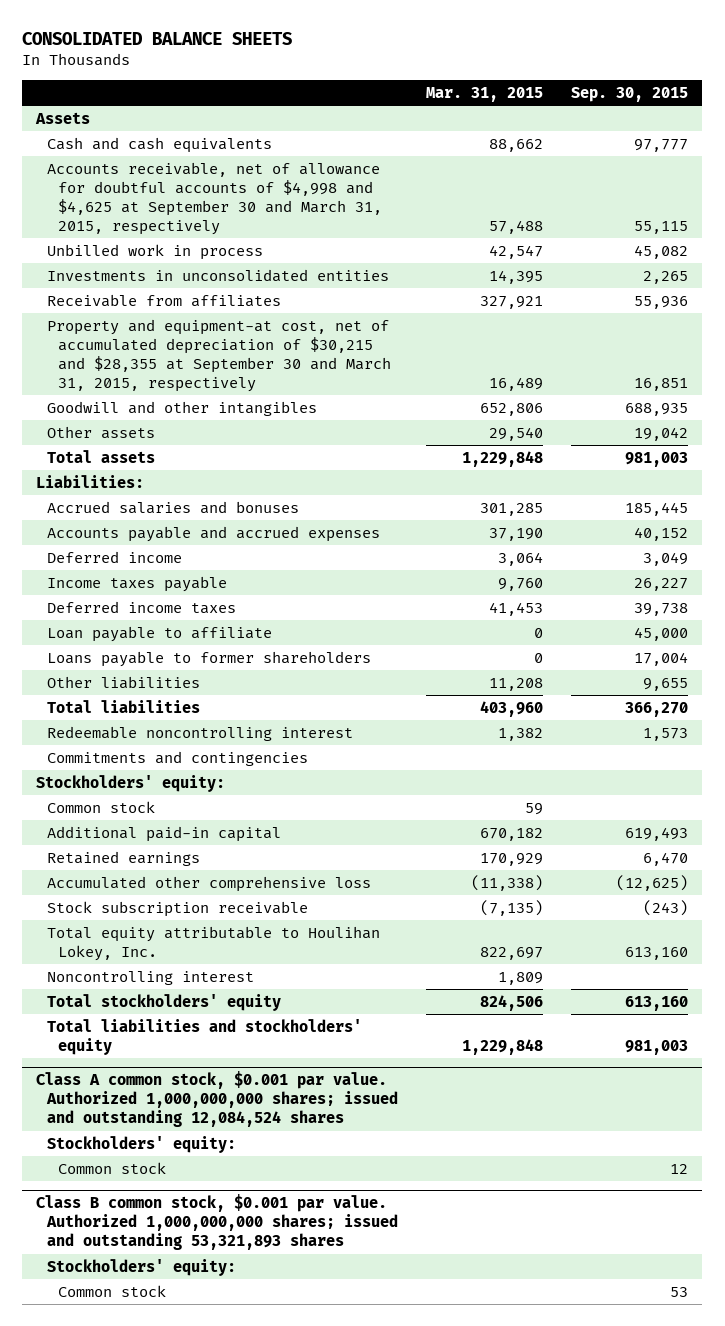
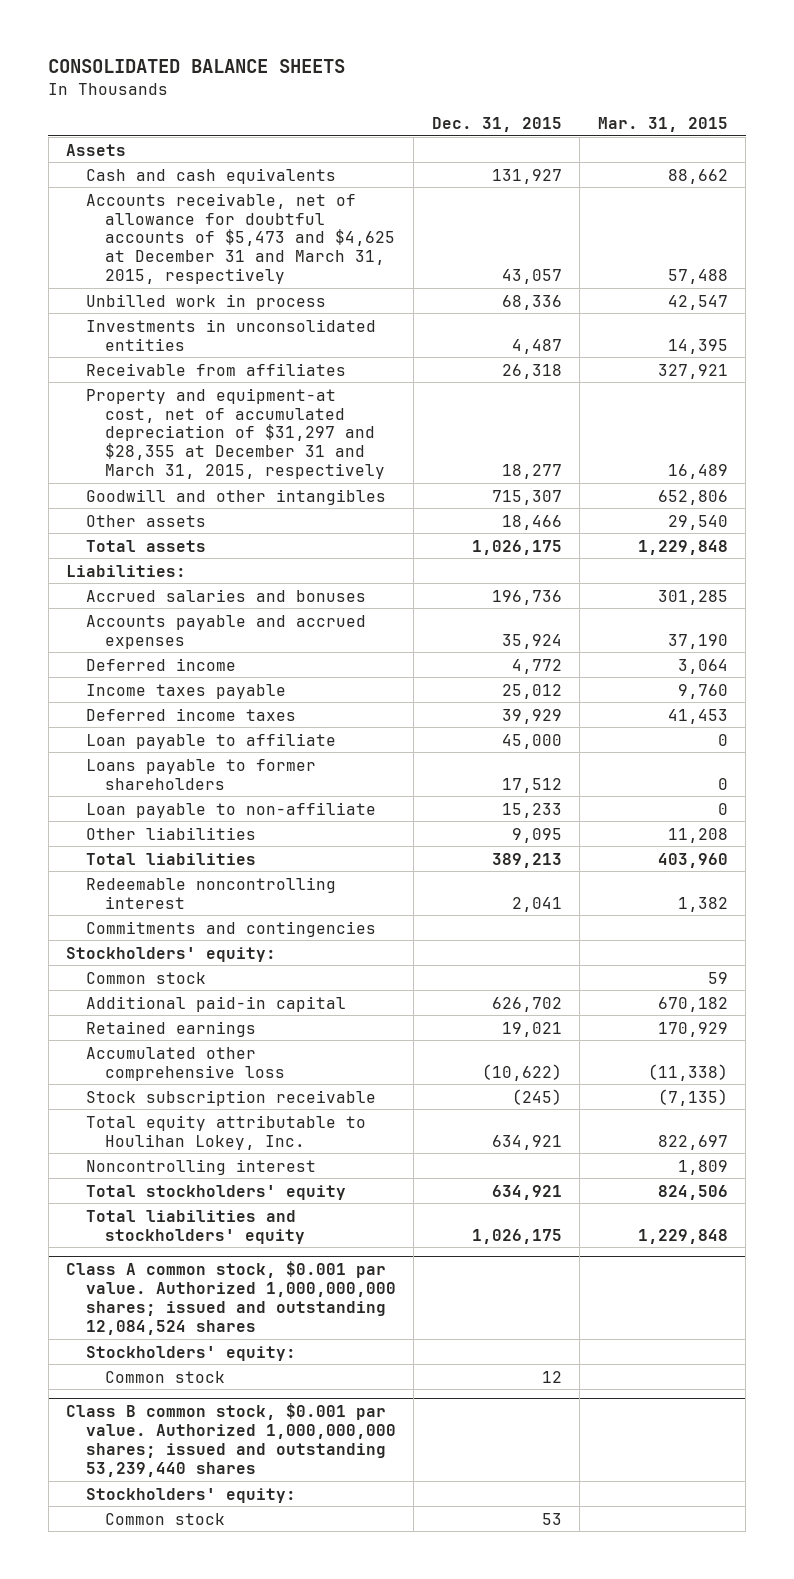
- | Mar. 31, 2015 | Sep. 30, 2015
+ | Dec. 31, 2015 | Mar. 31, 2015
- Accounts receivable, net of allowance for doubtful accounts of $4,998 and $4,625 at September 30 and March 31, 2015, respectively | 57,488 | 55,115
+ Accounts receivable, net of allowance for doubtful accounts of $5,473 and $4,625 at December 31 and March 31, 2015, respectively | 43,057 | 57,488
- Property and equipment-at cost, net of accumulated depreciation of $30,215 and $28,355 at September 30 and March 31, 2015, respectively | 16,489 | 16,851
+ Property and equipment-at cost, net of accumulated depreciation of $31,297 and $28,355 at December 31 and March 31, 2015, respectively | 18,277 | 16,489
+ Loan payable to non-affiliate | 15,233 | 0
- Class B common stock, $0.001 par value. Authorized 1,000,000,000 shares; issued and outstanding 53,321,893 shares
+ Class B common stock, $0.001 par value. Authorized 1,000,000,000 shares; issued and outstanding 53,239,440 shares

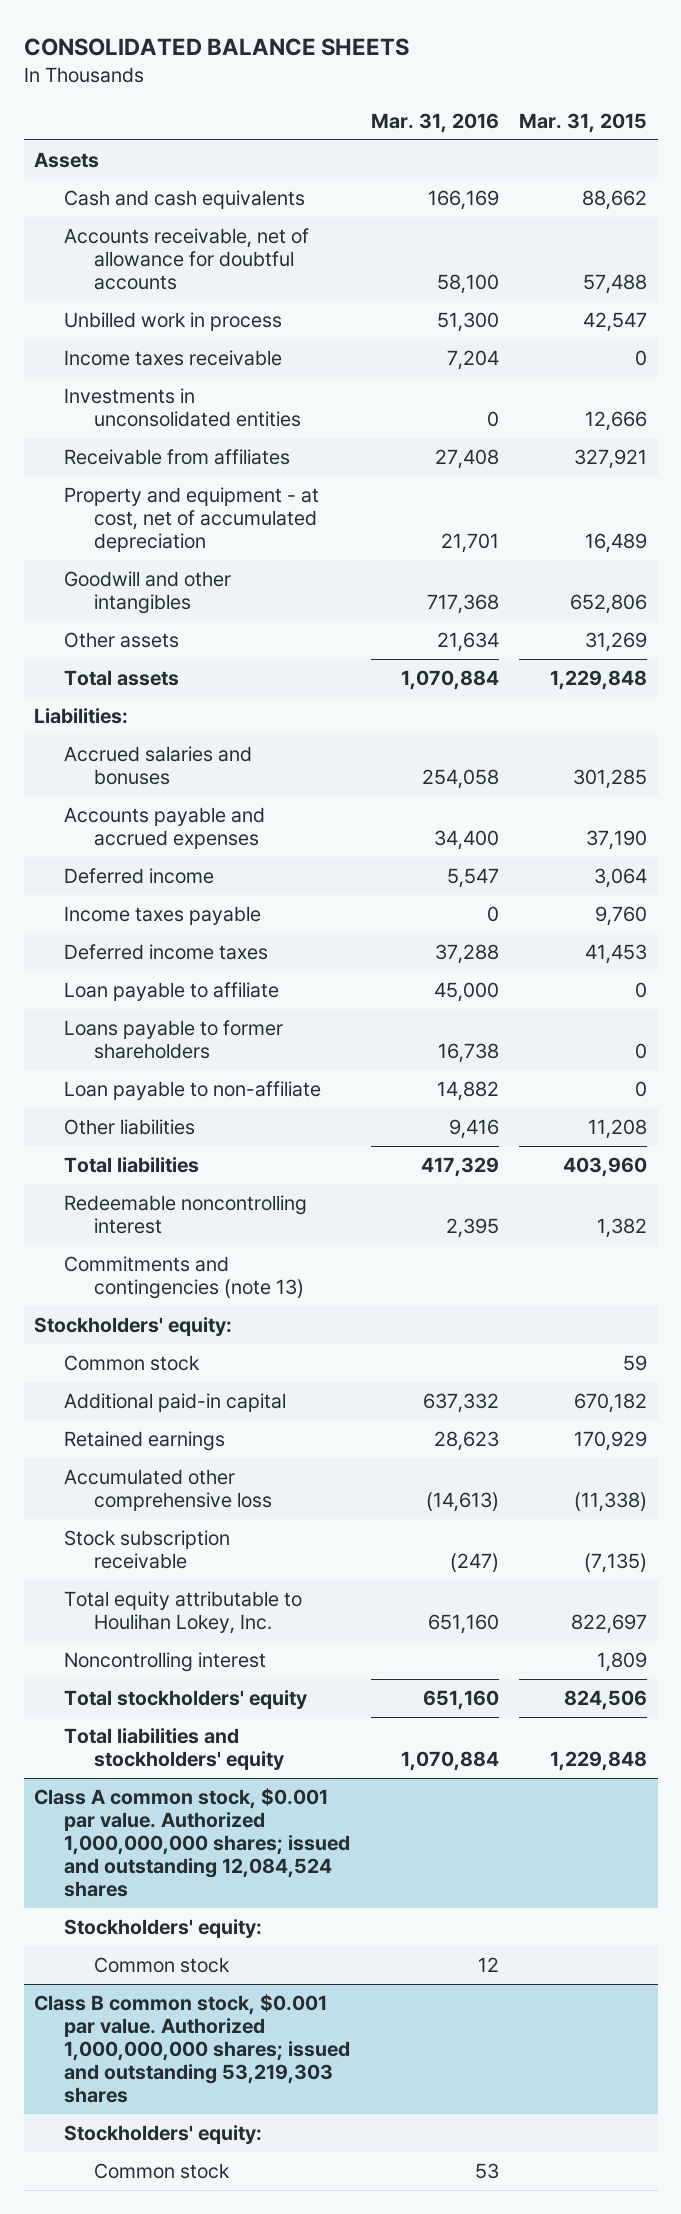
- | Dec. 31, 2015 | Mar. 31, 2015
+ | Mar. 31, 2016 | Mar. 31, 2015
- Accounts receivable, net of allowance for doubtful accounts of $5,473 and $4,625 at December 31 and March 31, 2015, respectively | 43,057 | 57,488
+ Accounts receivable, net of allowance for doubtful accounts | 58,100 | 57,488
- Investments in unconsolidated entities | 4,487 | 14,395
+ Income taxes receivable | 7,204 | 0
+ Investments in unconsolidated entities | 0 | 12,666
- Property and equipment-at cost, net of accumulated depreciation of $31,297 and $28,355 at December 31 and March 31, 2015, respectively | 18,277 | 16,489
+ Property and equipment - at cost, net of accumulated depreciation | 21,701 | 16,489
- Other assets | 18,466 | 29,540
+ Other assets | 21,634 | 31,269
- Commitments and contingencies
+ Commitments and contingencies (note 13)
- Class B common stock, $0.001 par value. Authorized 1,000,000,000 shares; issued and outstanding 53,239,440 shares
+ Class B common stock, $0.001 par value. Authorized 1,000,000,000 shares; issued and outstanding 53,219,303 shares

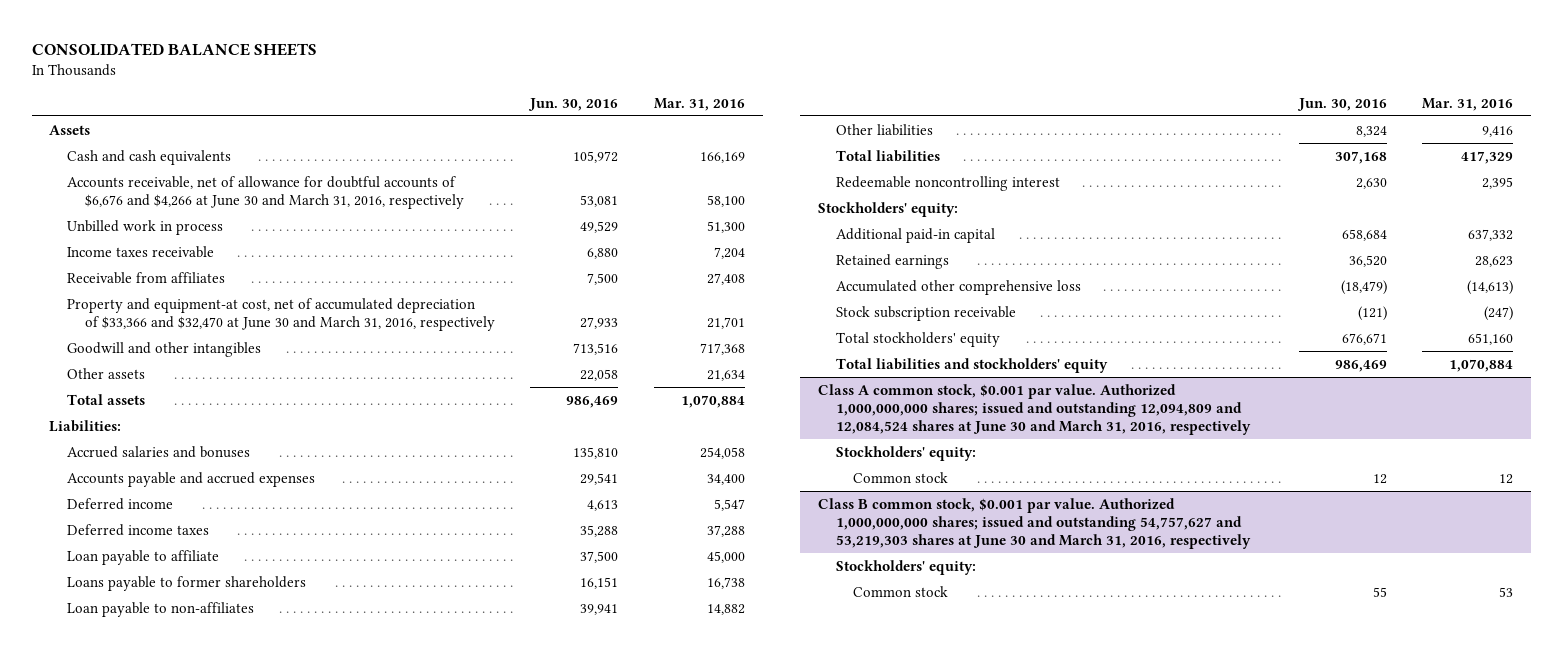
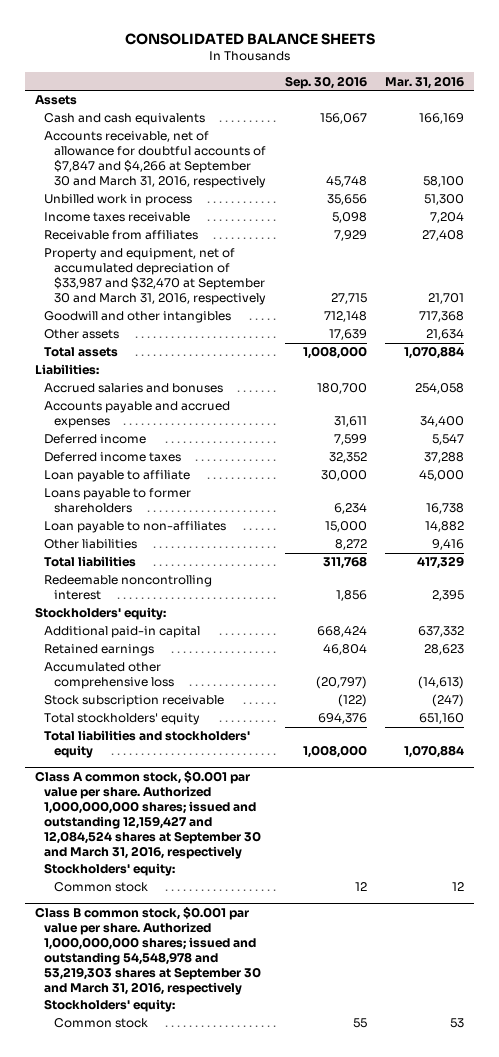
- | Jun. 30, 2016 | Mar. 31, 2016
+ | Sep. 30, 2016 | Mar. 31, 2016
- Accounts receivable, net of allowance for doubtful accounts of $6,676 and $4,266 at June 30 and March 31, 2016, respectively | 53,081 | 58,100
+ Accounts receivable, net of allowance for doubtful accounts of $7,847 and $4,266 at September 30 and March 31, 2016, respectively | 45,748 | 58,100
- Property and equipment-at cost, net of accumulated depreciation of $33,366 and $32,470 at June 30 and March 31, 2016, respectively | 27,933 | 21,701
+ Property and equipment, net of accumulated depreciation of $33,987 and $32,470 at September 30 and March 31, 2016, respectively | 27,715 | 21,701
- Class A common stock, $0.001 par value. Authorized 1,000,000,000 shares; issued and outstanding 12,094,809 and 12,084,524 shares at June 30 and March 31, 2016, respectively
+ Class A common stock, $0.001 par value per share. Authorized 1,000,000,000 shares; issued and outstanding 12,159,427 and 12,084,524 shares at September 30 and March 31, 2016, respectively
- Class B common stock, $0.001 par value. Authorized 1,000,000,000 shares; issued and outstanding 54,757,627 and 53,219,303 shares at June 30 and March 31, 2016, respectively
+ Class B common stock, $0.001 par value per share. Authorized 1,000,000,000 shares; issued and outstanding 54,548,978 and 53,219,303 shares at September 30 and March 31, 2016, respectively

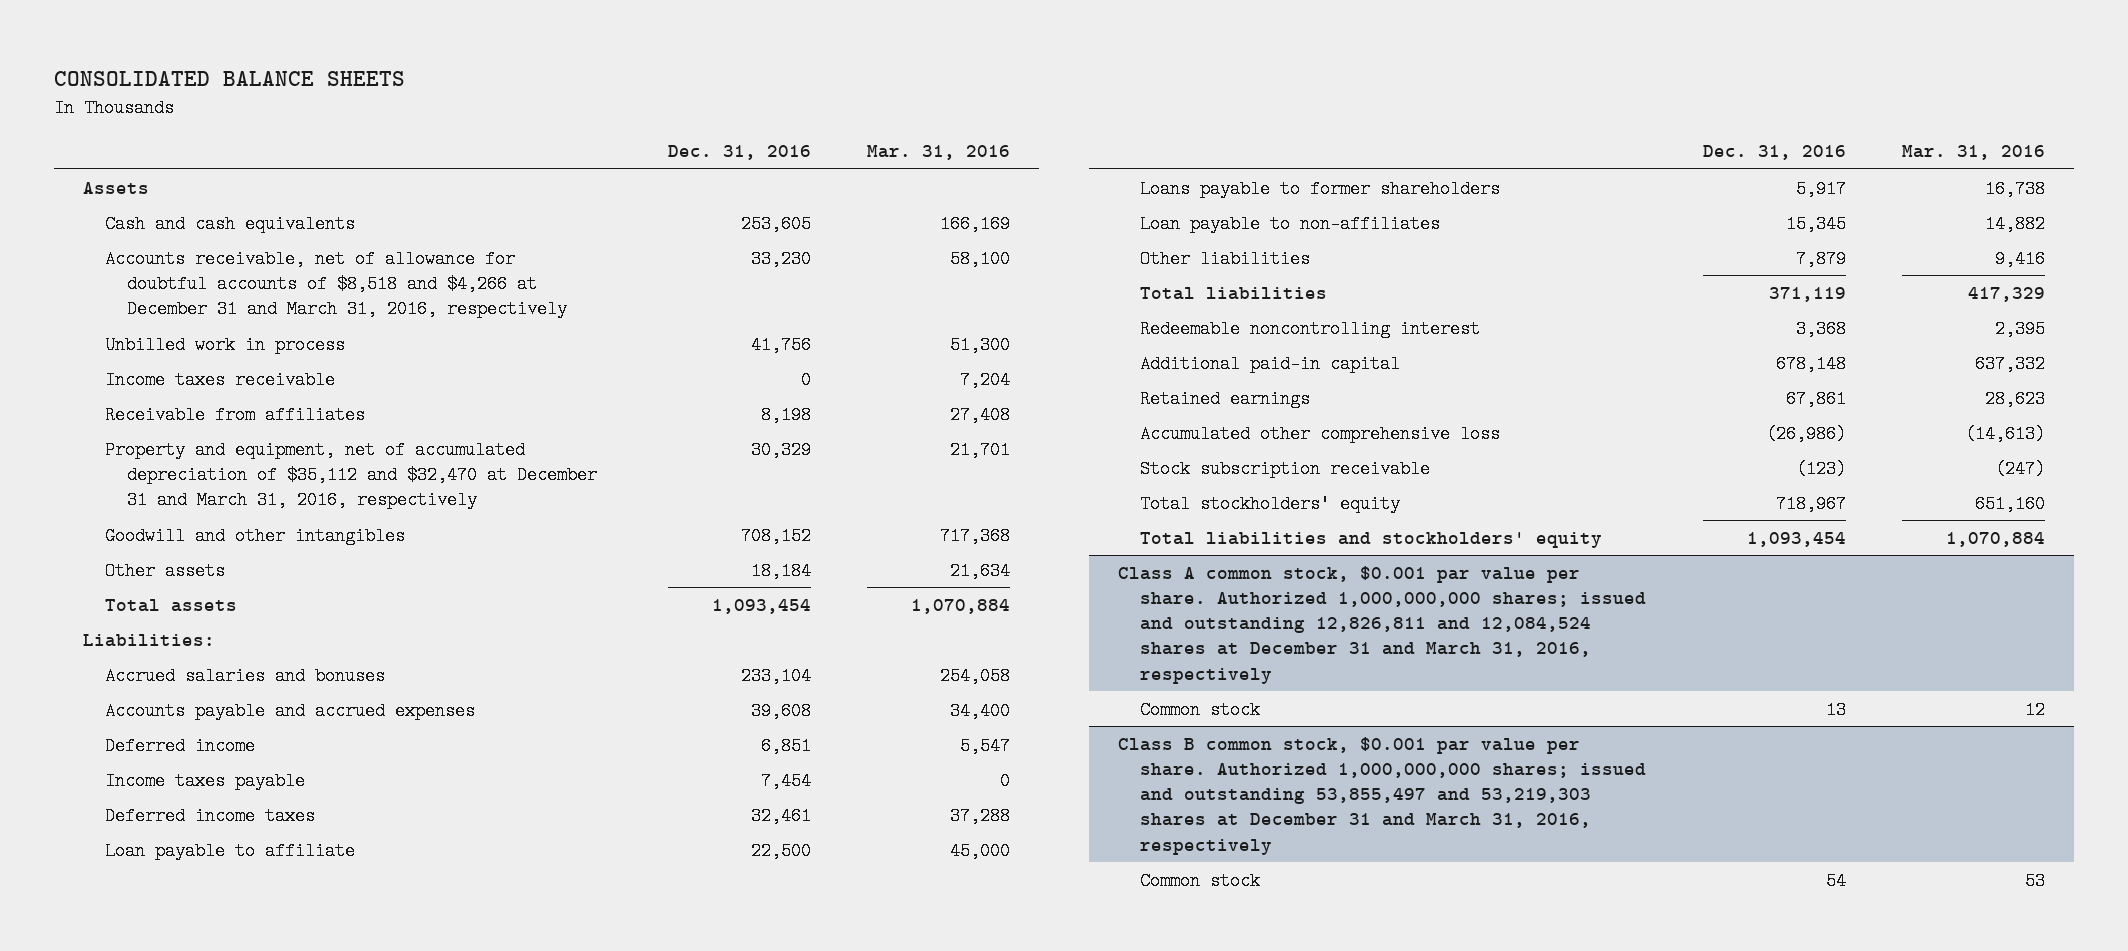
- | Sep. 30, 2016 | Mar. 31, 2016
+ | Dec. 31, 2016 | Mar. 31, 2016
- Accounts receivable, net of allowance for doubtful accounts of $7,847 and $4,266 at September 30 and March 31, 2016, respectively | 45,748 | 58,100
+ Accounts receivable, net of allowance for doubtful accounts of $8,518 and $4,266 at December 31 and March 31, 2016, respectively | 33,230 | 58,100
- Property and equipment, net of accumulated depreciation of $33,987 and $32,470 at September 30 and March 31, 2016, respectively | 27,715 | 21,701
+ Property and equipment, net of accumulated depreciation of $35,112 and $32,470 at December 31 and March 31, 2016, respectively | 30,329 | 21,701
+ Income taxes payable | 7,454 | 0
- Stockholders' equity:
- Class A common stock, $0.001 par value per share. Authorized 1,000,000,000 shares; issued and outstanding 12,159,427 and 12,084,524 shares at September 30 and March 31, 2016, respectively
- Stockholders' equity:
+ Class A common stock, $0.001 par value per share. Authorized 1,000,000,000 shares; issued and outstanding 12,826,811 and 12,084,524 shares at December 31 and March 31, 2016, respectively
- Class B common stock, $0.001 par value per share. Authorized 1,000,000,000 shares; issued and outstanding 54,548,978 and 53,219,303 shares at September 30 and March 31, 2016, respectively
- Stockholders' equity:
+ Class B common stock, $0.001 par value per share. Authorized 1,000,000,000 shares; issued and outstanding 53,855,497 and 53,219,303 shares at December 31 and March 31, 2016, respectively

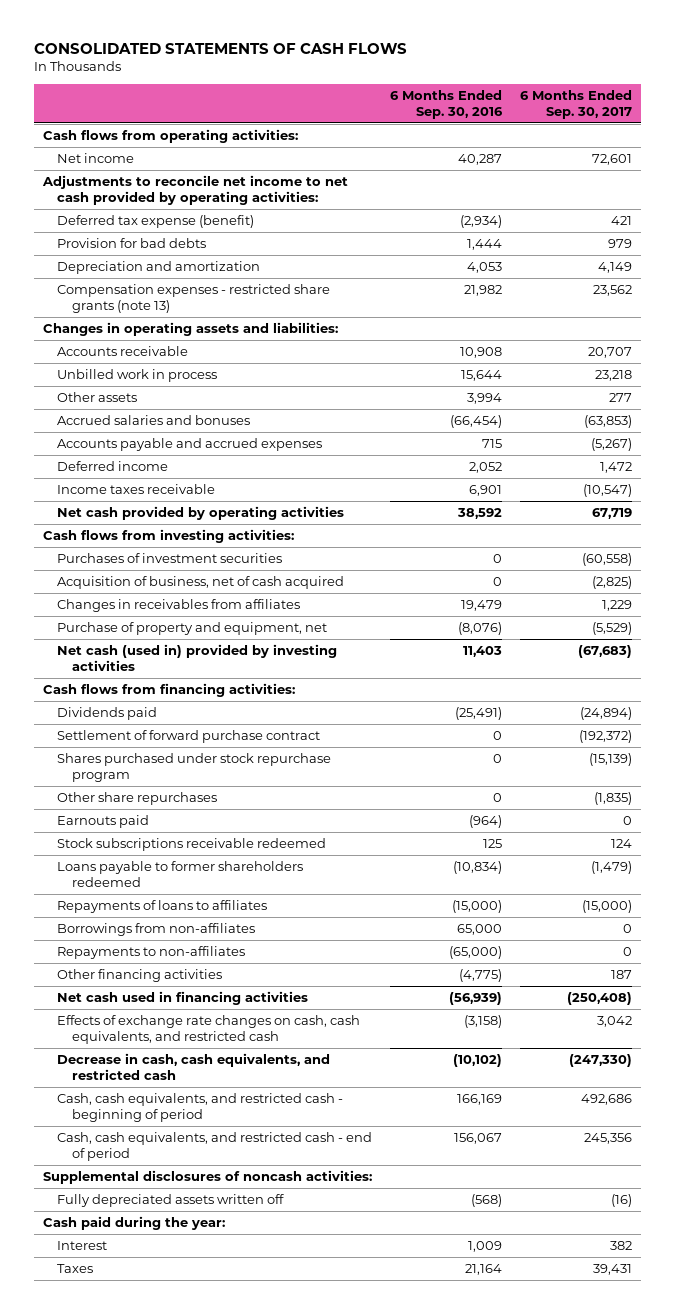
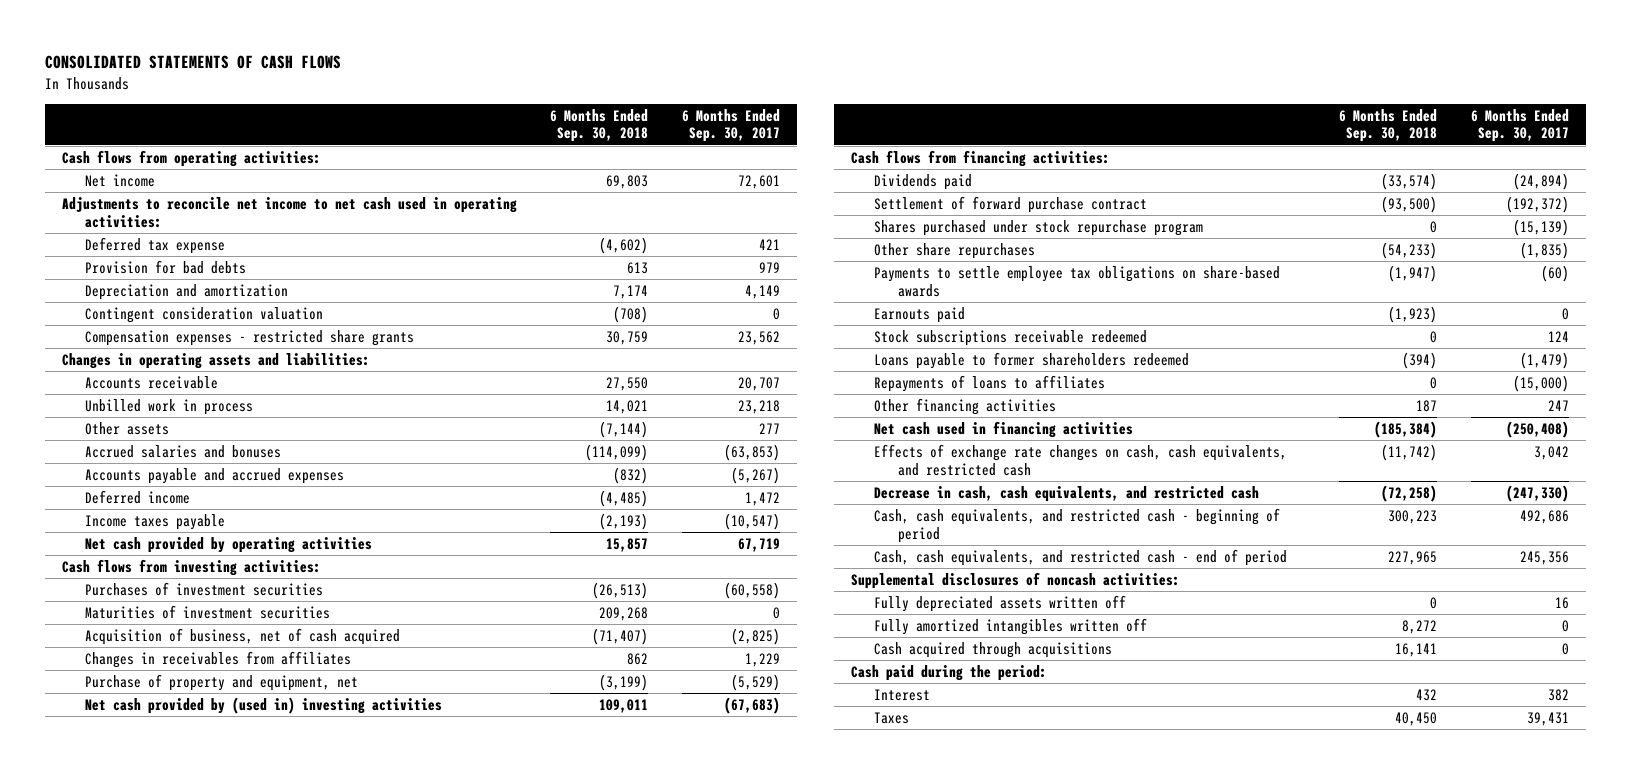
- | 6 Months Ended Sep. 30, 2016 | 6 Months Ended Sep. 30, 2017
+ | 6 Months Ended Sep. 30, 2018 | 6 Months Ended Sep. 30, 2017
- Adjustments to reconcile net income to net cash provided by operating activities:
- Deferred tax expense (benefit) | (2,934) | 421
+ Adjustments to reconcile net income to net cash used in operating activities:
+ Deferred tax expense | (4,602) | 421
- Compensation expenses - restricted share grants (note 13) | 21,982 | 23,562
+ Contingent consideration valuation | (708) | 0
+ Compensation expenses - restricted share grants | 30,759 | 23,562
- Income taxes receivable | 6,901 | (10,547)
+ Income taxes payable | (2,193) | (10,547)
+ Maturities of investment securities | 209,268 | 0
- Net cash (used in) provided by investing activities | 11,403 | (67,683)
+ Net cash provided by (used in) investing activities | 109,011 | (67,683)
+ Payments to settle employee tax obligations on share-based awards | (1,947) | (60)
- Borrowings from non-affiliates | 65,000 | 0
- Repayments to non-affiliates | (65,000) | 0
- Other financing activities | (4,775) | 187
+ Other financing activities | 187 | 247
- Fully depreciated assets written off | (568) | (16)
- Cash paid during the year:
+ Fully depreciated assets written off | 0 | 16
+ Fully amortized intangibles written off | 8,272 | 0
+ Cash acquired through acquisitions | 16,141 | 0
+ Cash paid during the period:

